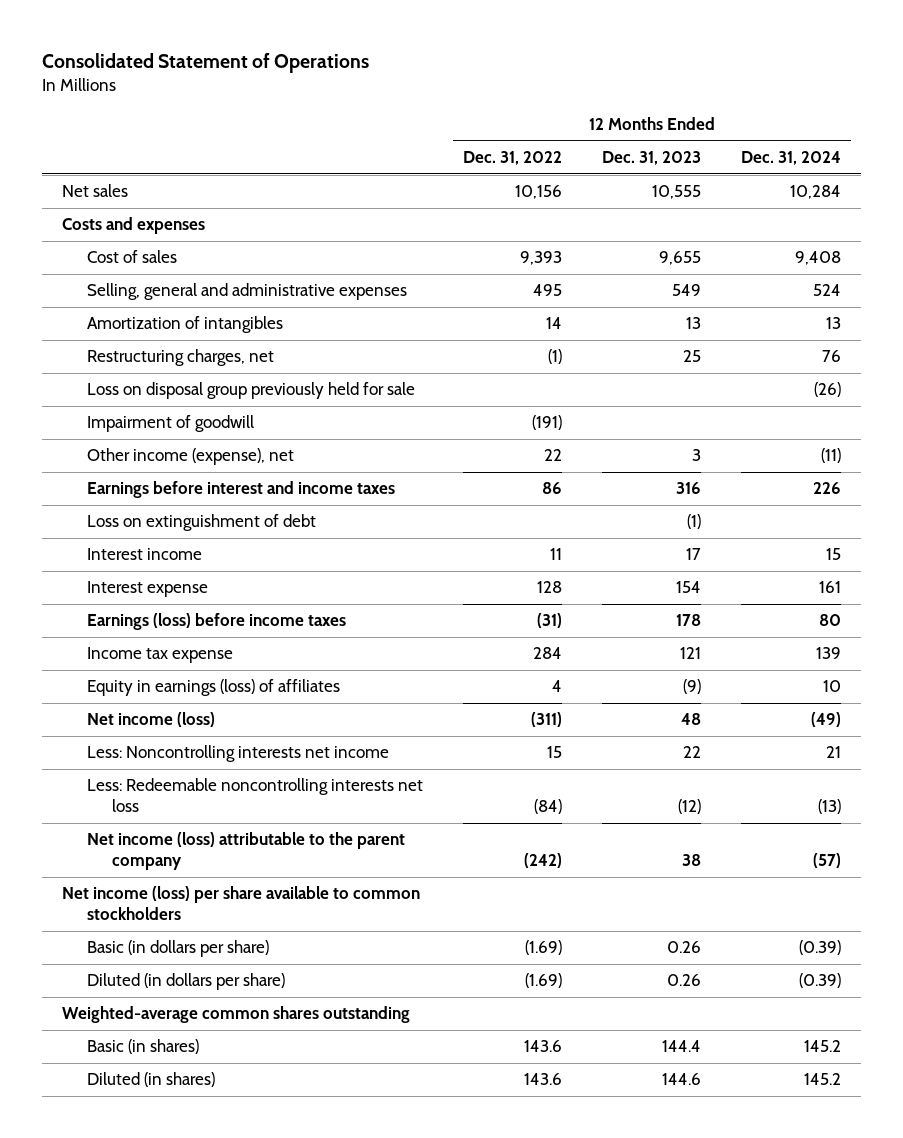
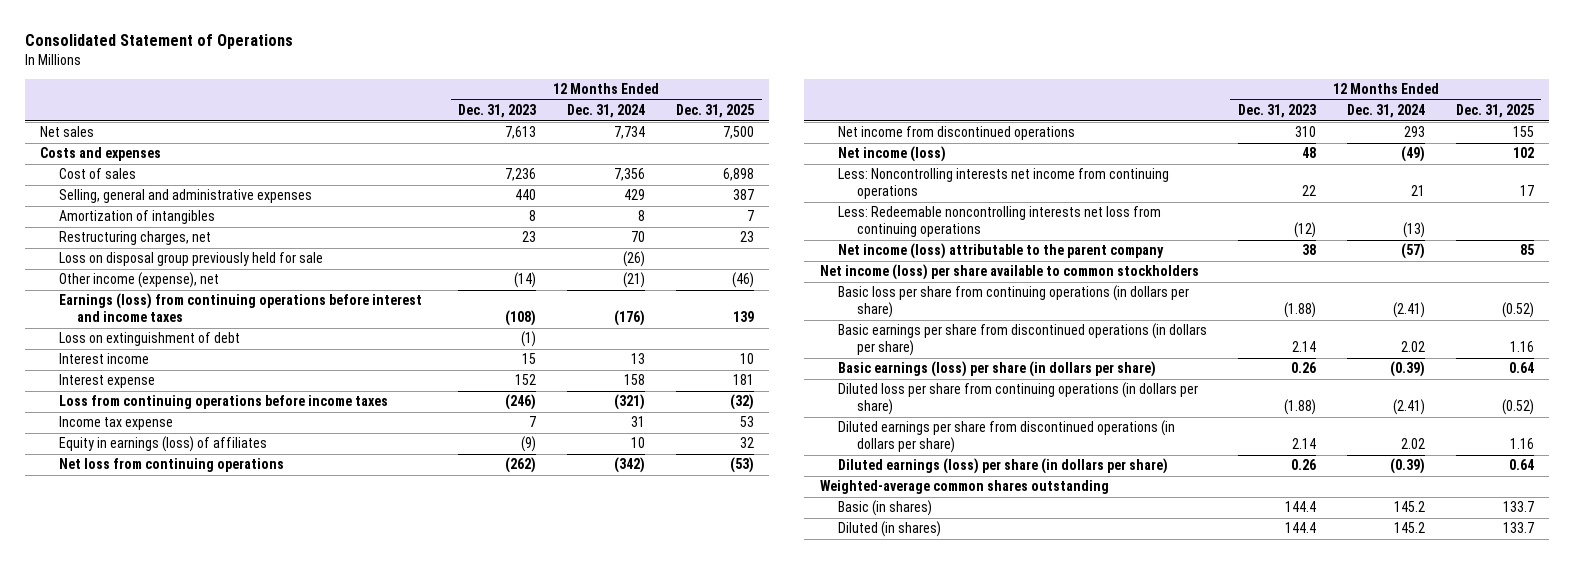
- | 12 Months Ended Dec. 31, 2022 | 12 Months Ended Dec. 31, 2023 | 12 Months Ended Dec. 31, 2024
+ | 12 Months Ended Dec. 31, 2023 | 12 Months Ended Dec. 31, 2024 | 12 Months Ended Dec. 31, 2025
- Net sales | 10,156 | 10,555 | 10,284
+ Net sales | 7,613 | 7,734 | 7,500
- Cost of sales | 9,393 | 9,655 | 9,408
- Selling, general and administrative expenses | 495 | 549 | 524
- Amortization of intangibles | 14 | 13 | 13
- Restructuring charges, net | (1) | 25 | 76
+ Cost of sales | 7,236 | 7,356 | 6,898
+ Selling, general and administrative expenses | 440 | 429 | 387
+ Amortization of intangibles | 8 | 8 | 7
+ Restructuring charges, net | 23 | 70 | 23
- Impairment of goodwill | (191) | |
- Other income (expense), net | 22 | 3 | (11)
- Earnings before interest and income taxes | 86 | 316 | 226
+ Other income (expense), net | (14) | (21) | (46)
+ Earnings (loss) from continuing operations before interest and income taxes | (108) | (176) | 139
- Interest income | 11 | 17 | 15
- Interest expense | 128 | 154 | 161
- Earnings (loss) before income taxes | (31) | 178 | 80
- Income tax expense | 284 | 121 | 139
+ Interest income | 15 | 13 | 10
+ Interest expense | 152 | 158 | 181
+ Loss from continuing operations before income taxes | (246) | (321) | (32)
+ Income tax expense | 7 | 31 | 53
+ Net loss from continuing operations | (262) | (342) | (53)
+ Net income from discontinued operations | 310 | 293 | 155
- Less: Noncontrolling interests net income | 15 | 22 | 21
- Less: Redeemable noncontrolling interests net loss | (84) | (12) | (13)
+ Less: Noncontrolling interests net income from continuing operations | 22 | 21 | 17
+ Less: Redeemable noncontrolling interests net loss from continuing operations | (12) | (13) |
- Basic (in dollars per share) | (1.69) | 0.26 | (0.39)
- Diluted (in dollars per share) | (1.69) | 0.26 | (0.39)
+ Basic loss per share from continuing operations (in dollars per share) | (1.88) | (2.41) | (0.52)
+ Basic earnings per share from discontinued operations (in dollars per share) | 2.14 | 2.02 | 1.16
+ Basic earnings (loss) per share (in dollars per share) | 0.26 | (0.39) | 0.64
+ Diluted loss per share from continuing operations (in dollars per share) | (1.88) | (2.41) | (0.52)
+ Diluted earnings per share from discontinued operations (in dollars per share) | 2.14 | 2.02 | 1.16
+ Diluted earnings (loss) per share (in dollars per share) | 0.26 | (0.39) | 0.64
- Diluted (in shares) | 143.6 | 144.6 | 145.2
+ Diluted (in shares) | 144.4 | 145.2 | 133.7

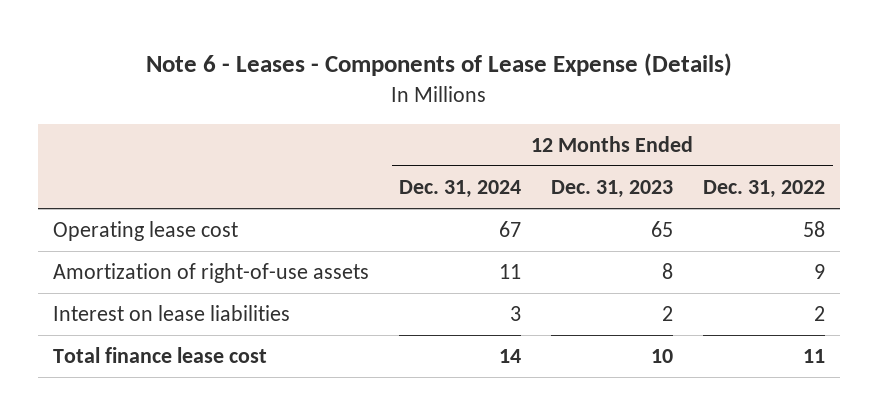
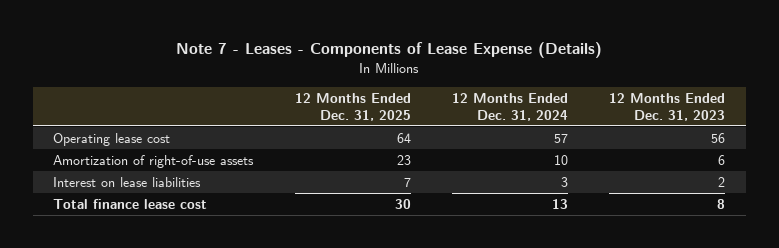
- Note 6 - Leases - Components of Lease Expense (Details)
+ Note 7 - Leases - Components of Lease Expense (Details)
- | 12 Months Ended Dec. 31, 2024 | 12 Months Ended Dec. 31, 2023 | 12 Months Ended Dec. 31, 2022
+ | 12 Months Ended Dec. 31, 2025 | 12 Months Ended Dec. 31, 2024 | 12 Months Ended Dec. 31, 2023
- Operating lease cost | 67 | 65 | 58
- Amortization of right-of-use assets | 11 | 8 | 9
+ Operating lease cost | 64 | 57 | 56
+ Amortization of right-of-use assets | 23 | 10 | 6
- Total finance lease cost | 14 | 10 | 11
+ Total finance lease cost | 30 | 13 | 8

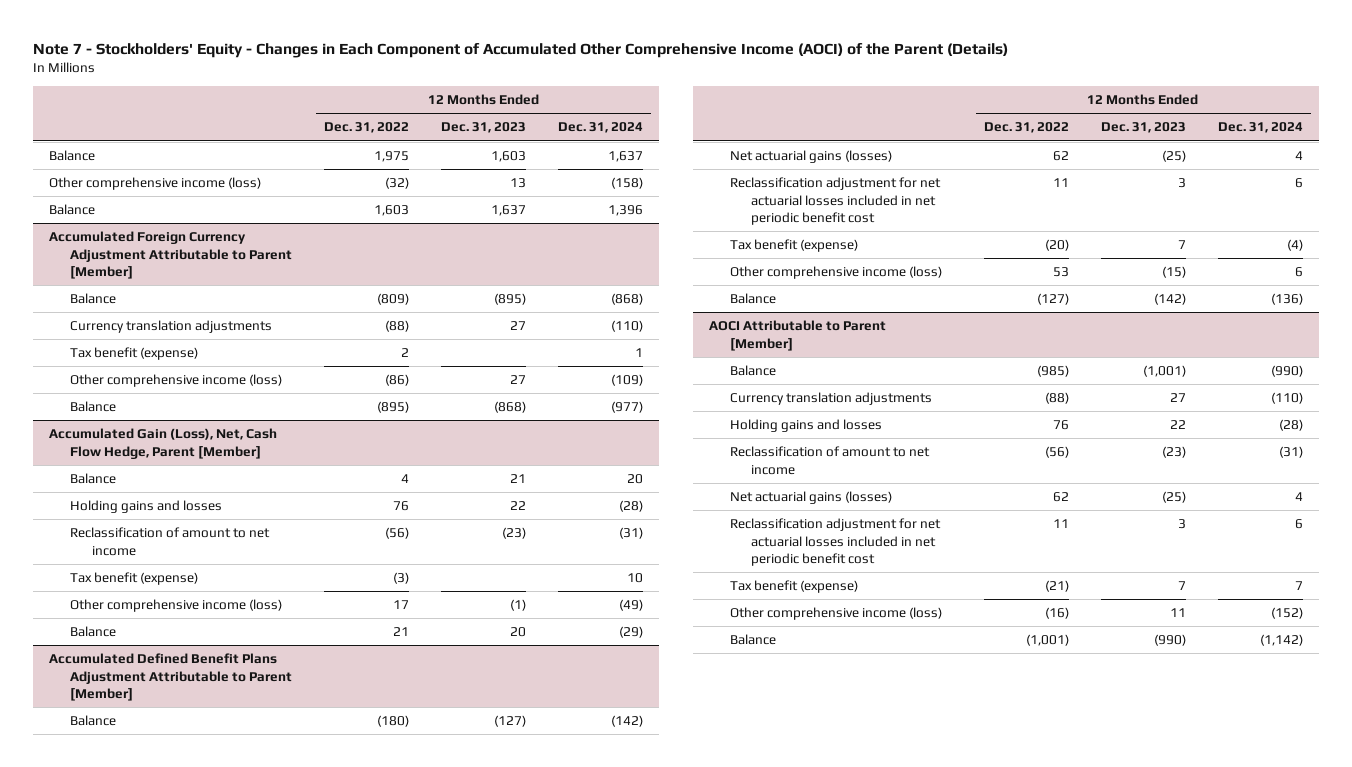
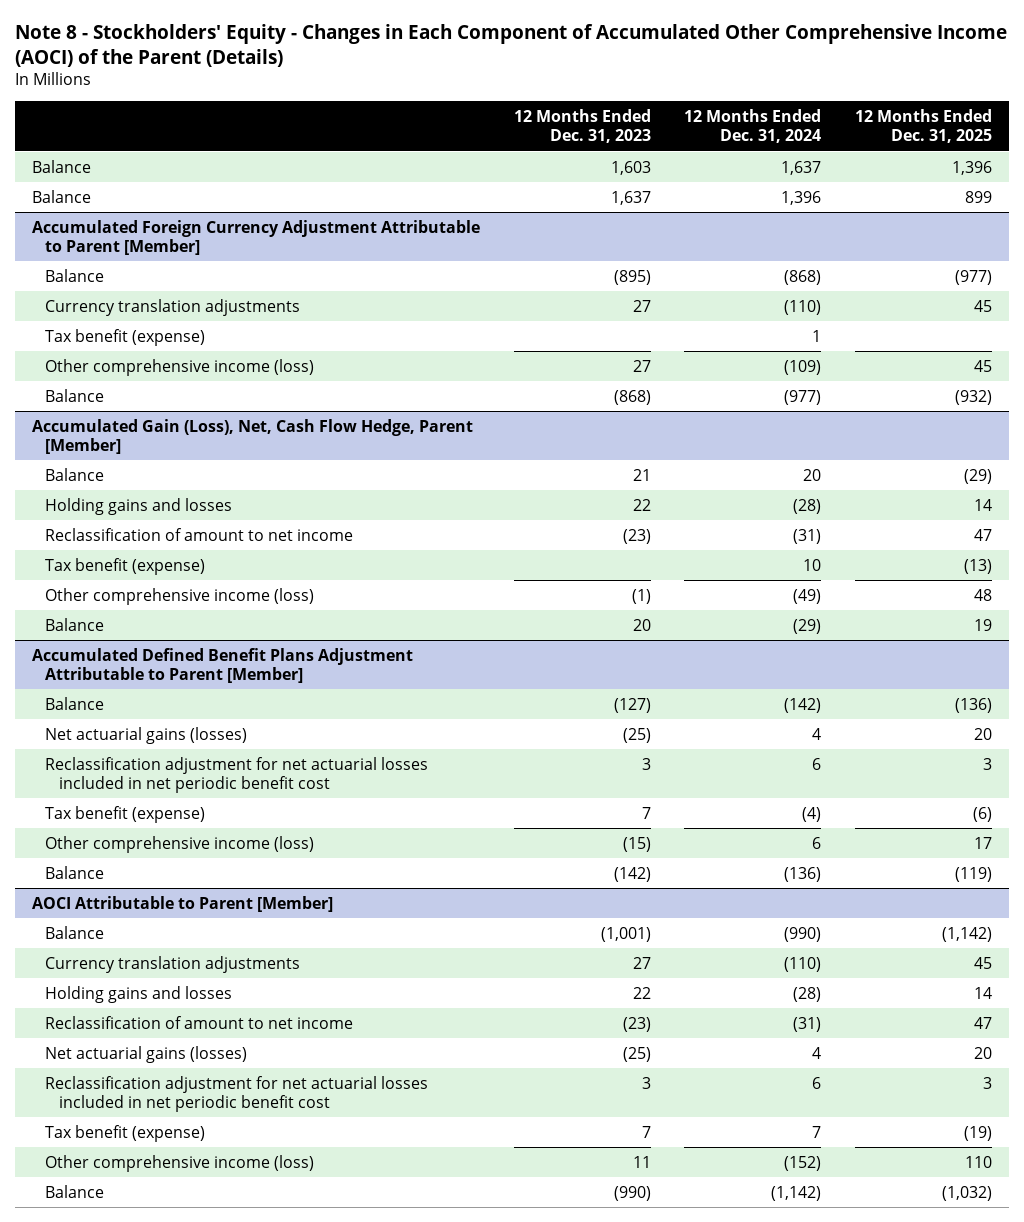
- Note 7 - Stockholders' Equity - Changes in Each Component of Accumulated Other Comprehensive Income (AOCI) of the Parent (Details)
+ Note 8 - Stockholders' Equity - Changes in Each Component of Accumulated Other Comprehensive Income (AOCI) of the Parent (Details)
- | 12 Months Ended Dec. 31, 2022 | 12 Months Ended Dec. 31, 2023 | 12 Months Ended Dec. 31, 2024
+ | 12 Months Ended Dec. 31, 2023 | 12 Months Ended Dec. 31, 2024 | 12 Months Ended Dec. 31, 2025
- Other comprehensive income (loss) | (32) | 13 | (158)

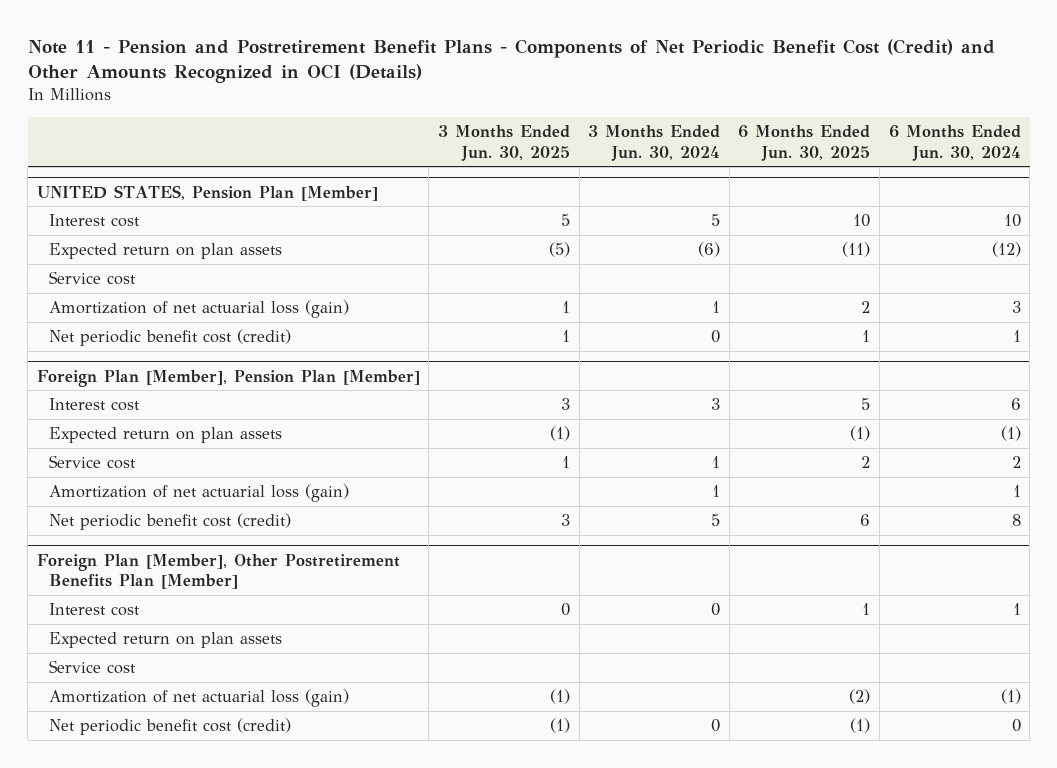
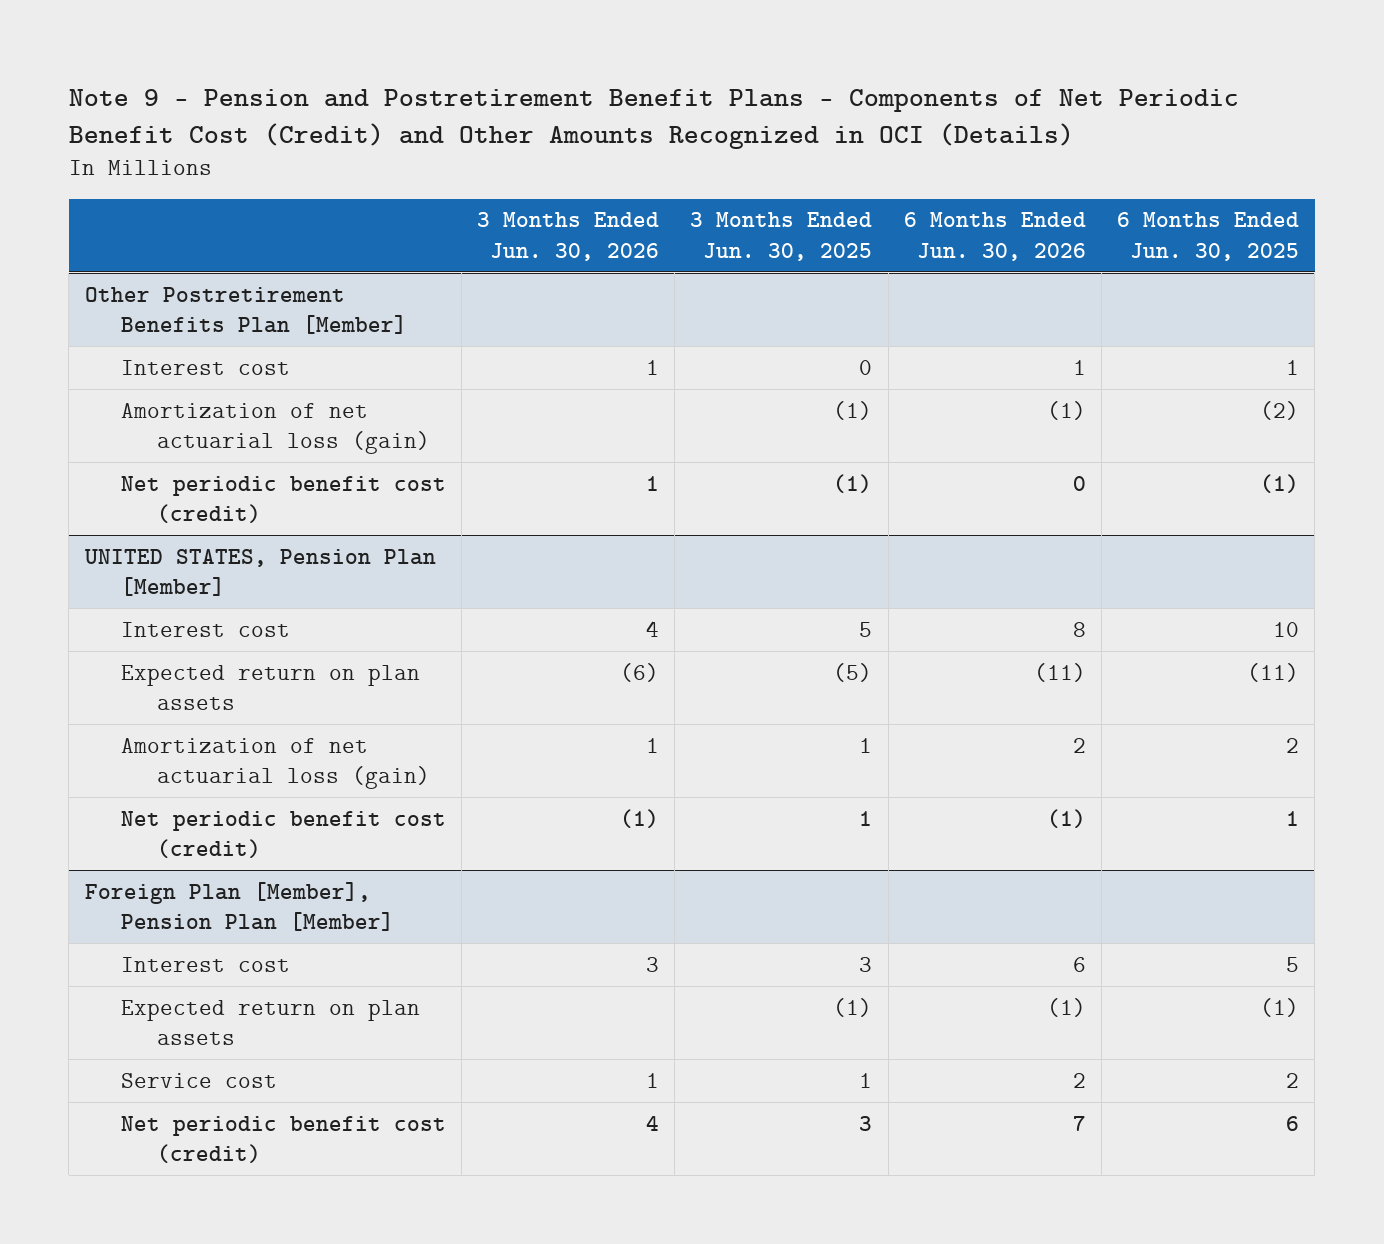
- Note 11 - Pension and Postretirement Benefit Plans - Components of Net Periodic Benefit Cost (Credit) and Other Amounts Recognized in OCI (Details)
+ Note 9 - Pension and Postretirement Benefit Plans - Components of Net Periodic Benefit Cost (Credit) and Other Amounts Recognized in OCI (Details)
- | 3 Months Ended Jun. 30, 2025 | 3 Months Ended Jun. 30, 2024 | 6 Months Ended Jun. 30, 2025 | 6 Months Ended Jun. 30, 2024
+ | 3 Months Ended Jun. 30, 2026 | 3 Months Ended Jun. 30, 2025 | 6 Months Ended Jun. 30, 2026 | 6 Months Ended Jun. 30, 2025
+ Other Postretirement Benefits Plan [Member]
+ Interest cost | 1 | 0 | 1 | 1
+ Amortization of net actuarial loss (gain) | | (1) | (1) | (2)
+ Net periodic benefit cost (credit) | 1 | (1) | 0 | (1)
@ UNITED STATES, Pension Plan [Member]
- Service cost
@ Foreign Plan [Member], Pension Plan [Member]
- Amortization of net actuarial loss (gain) | | 1 | | 1
- Foreign Plan [Member], Other Postretirement Benefits Plan [Member]
- Interest cost | 0 | 0 | 1 | 1
- Expected return on plan assets
- Service cost
- Amortization of net actuarial loss (gain) | (1) | | (2) | (1)
- Net periodic benefit cost (credit) | (1) | 0 | (1) | 0

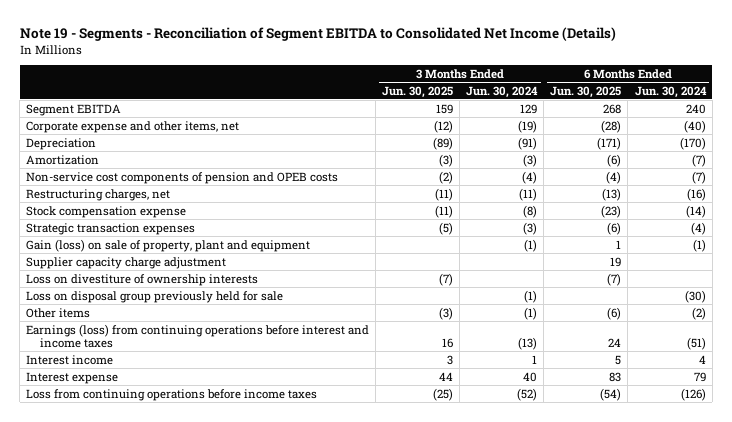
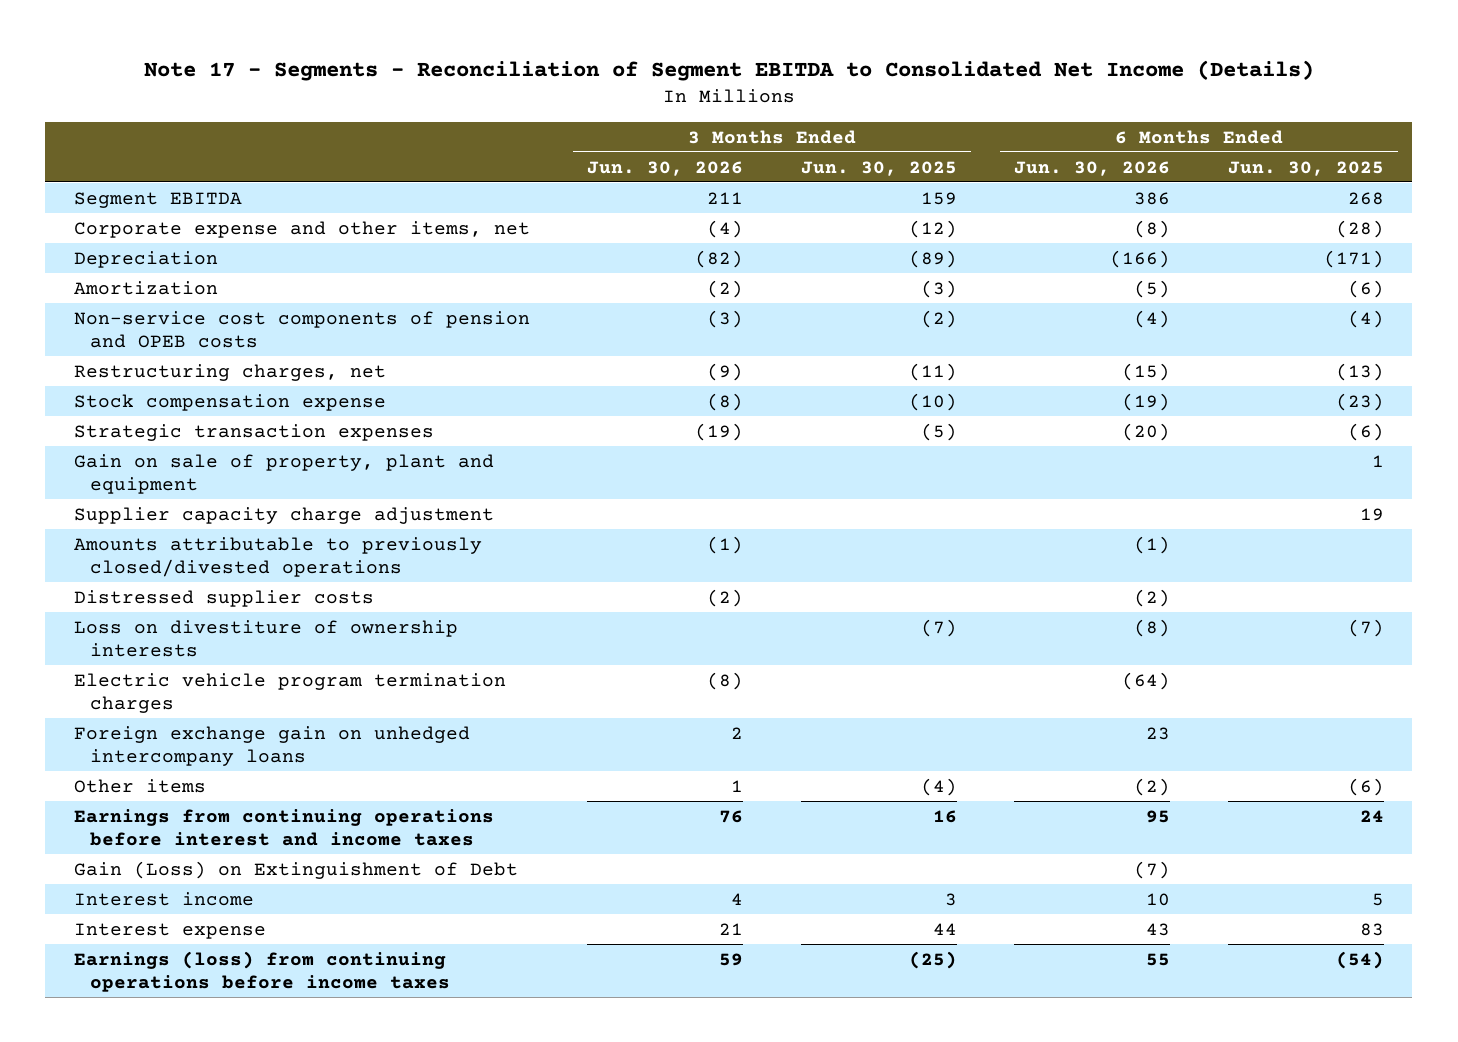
- Note 19 - Segments - Reconciliation of Segment EBITDA to Consolidated Net Income (Details)
+ Note 17 - Segments - Reconciliation of Segment EBITDA to Consolidated Net Income (Details)
- | 3 Months Ended Jun. 30, 2025 | 3 Months Ended Jun. 30, 2024 | 6 Months Ended Jun. 30, 2025 | 6 Months Ended Jun. 30, 2024
+ | 3 Months Ended Jun. 30, 2026 | 3 Months Ended Jun. 30, 2025 | 6 Months Ended Jun. 30, 2026 | 6 Months Ended Jun. 30, 2025
- Stock compensation expense | (11) | (8) | (23) | (14)
+ Stock compensation expense | (8) | (10) | (19) | (23)
- Gain (loss) on sale of property, plant and equipment | | (1) | 1 | (1)
+ Gain on sale of property, plant and equipment | | | | 1
+ Amounts attributable to previously closed/divested operations | (1) | | (1) |
+ Distressed supplier costs | (2) | | (2) |
- Loss on disposal group previously held for sale | | (1) | | (30)
- Other items | (3) | (1) | (6) | (2)
- Earnings (loss) from continuing operations before interest and income taxes | 16 | (13) | 24 | (51)
+ Electric vehicle program termination charges | (8) | | (64) |
+ Foreign exchange gain on unhedged intercompany loans | 2 | | 23 |
+ Other items | 1 | (4) | (2) | (6)
+ Earnings from continuing operations before interest and income taxes | 76 | 16 | 95 | 24
+ Gain (Loss) on Extinguishment of Debt | | | (7) |
- Loss from continuing operations before income taxes | (25) | (52) | (54) | (126)
+ Earnings (loss) from continuing operations before income taxes | 59 | (25) | 55 | (54)

